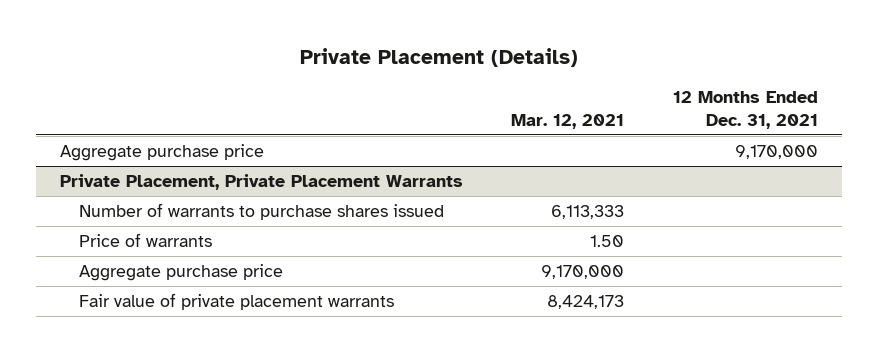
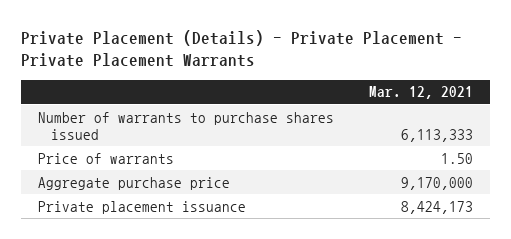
- Private Placement (Details)
+ Private Placement (Details) - Private Placement - Private Placement Warrants
- | Mar. 12, 2021 | 12 Months Ended Dec. 31, 2021
+ | Mar. 12, 2021
- Aggregate purchase price | | 9,170,000
- Private Placement, Private Placement Warrants
- Fair value of private placement warrants | 8,424,173 |
+ Private placement issuance | 8,424,173

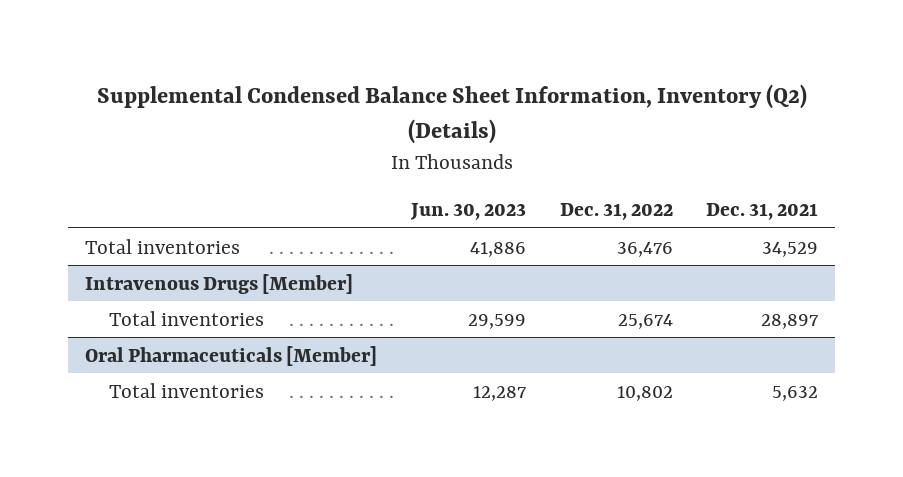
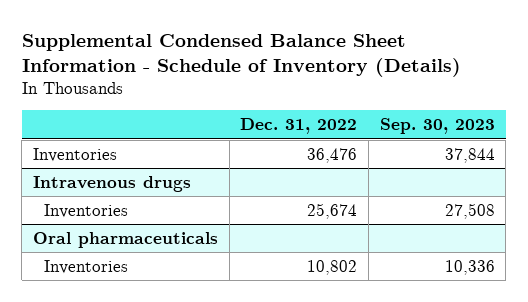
- Supplemental Condensed Balance Sheet Information, Inventory (Q2) (Details)
+ Supplemental Condensed Balance Sheet Information - Schedule of Inventory (Details)
- | Jun. 30, 2023 | Dec. 31, 2022 | Dec. 31, 2021
+ | Dec. 31, 2022 | Sep. 30, 2023
- Total inventories | 41,886 | 36,476 | 34,529
- Intravenous Drugs [Member]
- Total inventories | 29,599 | 25,674 | 28,897
- Oral Pharmaceuticals [Member]
- Total inventories | 12,287 | 10,802 | 5,632
+ Inventories | 36,476 | 37,844
+ Intravenous drugs
+ Inventories | 25,674 | 27,508
+ Oral pharmaceuticals
+ Inventories | 10,802 | 10,336

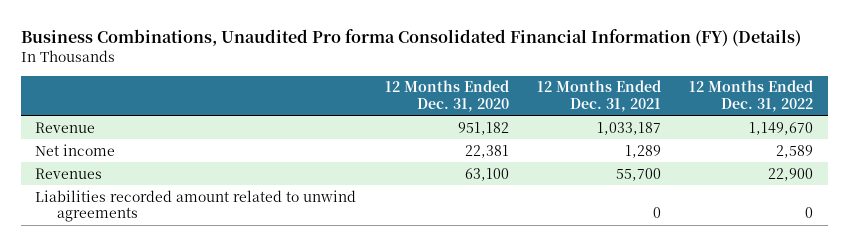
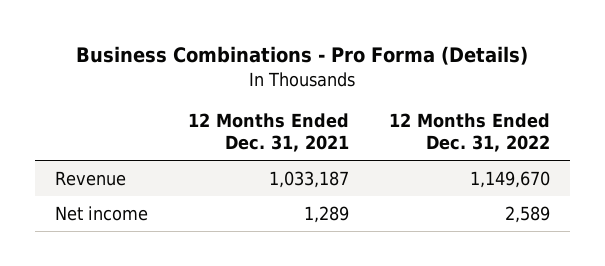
- Business Combinations, Unaudited Pro forma Consolidated Financial Information (FY) (Details)
+ Business Combinations - Pro Forma (Details)
- | 12 Months Ended Dec. 31, 2020 | 12 Months Ended Dec. 31, 2021 | 12 Months Ended Dec. 31, 2022
+ | 12 Months Ended Dec. 31, 2021 | 12 Months Ended Dec. 31, 2022
- Revenues | 63,100 | 55,700 | 22,900
- Liabilities recorded amount related to unwind agreements | | 0 | 0

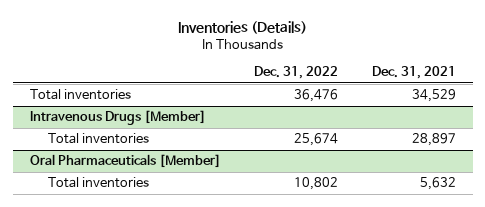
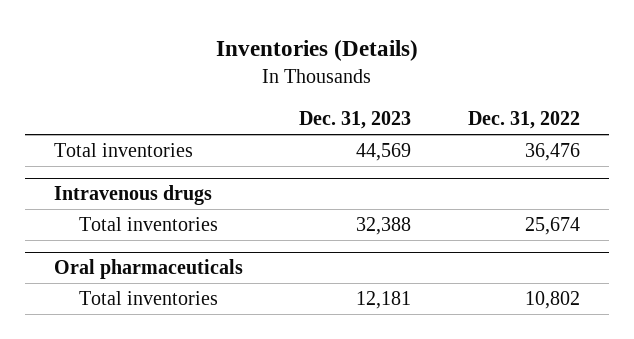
- | Dec. 31, 2022 | Dec. 31, 2021
+ | Dec. 31, 2023 | Dec. 31, 2022
- Intravenous Drugs [Member]
+ Intravenous drugs
- Oral Pharmaceuticals [Member]
+ Oral pharmaceuticals

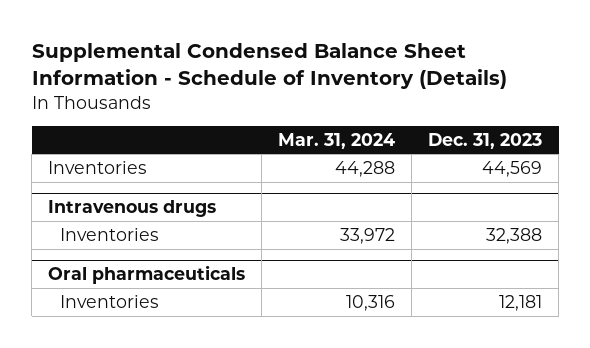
- Inventories (Details)
+ Supplemental Condensed Balance Sheet Information - Schedule of Inventory (Details)
- | Dec. 31, 2023 | Dec. 31, 2022
+ | Mar. 31, 2024 | Dec. 31, 2023
- Total inventories | 44,569 | 36,476
+ Inventories | 44,288 | 44,569
@ Intravenous drugs
- Total inventories | 32,388 | 25,674
+ Inventories | 33,972 | 32,388
@ Oral pharmaceuticals
- Total inventories | 12,181 | 10,802
+ Inventories | 10,316 | 12,181

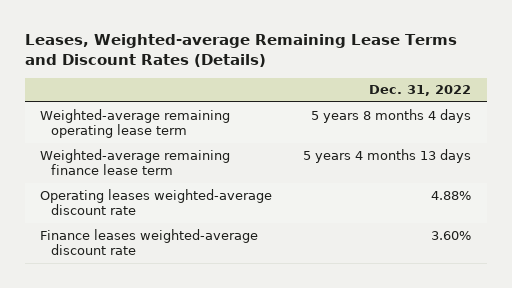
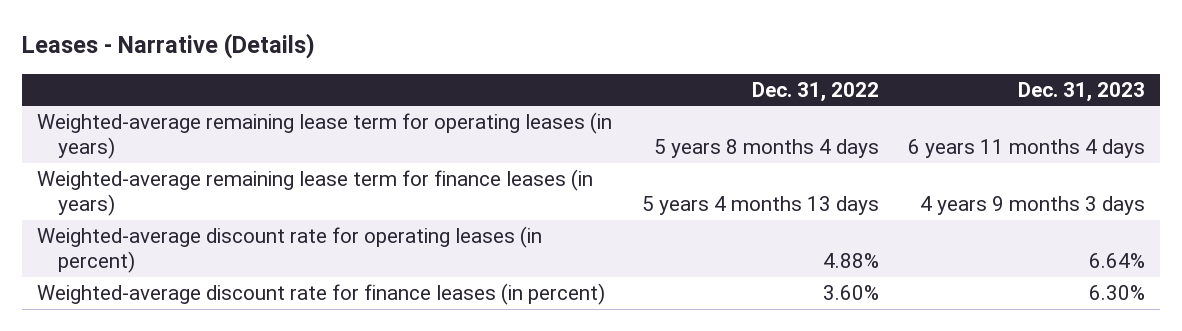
- Leases, Weighted-average Remaining Lease Terms and Discount Rates (Details)
+ Leases - Narrative (Details)
- | Dec. 31, 2022
+ | Dec. 31, 2022 | Dec. 31, 2023
- Weighted-average remaining operating lease term | 5 years 8 months 4 days
- Weighted-average remaining finance lease term | 5 years 4 months 13 days
- Operating leases weighted-average discount rate | 4.88%
- Finance leases weighted-average discount rate | 3.60%
+ Weighted-average remaining lease term for operating leases (in years) | 5 years 8 months 4 days | 6 years 11 months 4 days
+ Weighted-average remaining lease term for finance leases (in years) | 5 years 4 months 13 days | 4 years 9 months 3 days
+ Weighted-average discount rate for operating leases (in percent) | 4.88% | 6.64%
+ Weighted-average discount rate for finance leases (in percent) | 3.60% | 6.30%

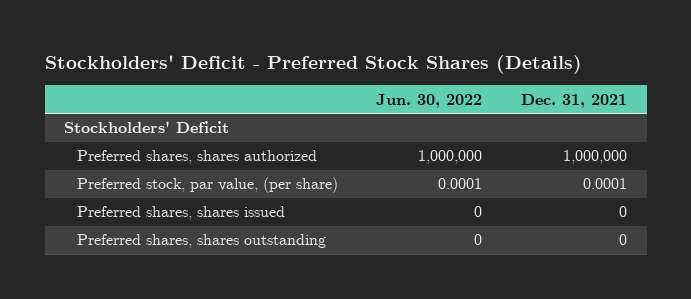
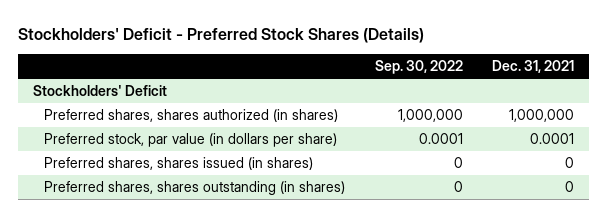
- | Jun. 30, 2022 | Dec. 31, 2021
+ | Sep. 30, 2022 | Dec. 31, 2021
- Preferred shares, shares authorized | 1,000,000 | 1,000,000
- Preferred stock, par value, (per share) | 0.0001 | 0.0001
- Preferred shares, shares issued | 0 | 0
- Preferred shares, shares outstanding | 0 | 0
+ Preferred shares, shares authorized (in shares) | 1,000,000 | 1,000,000
+ Preferred stock, par value (in dollars per share) | 0.0001 | 0.0001
+ Preferred shares, shares issued (in shares) | 0 | 0
+ Preferred shares, shares outstanding (in shares) | 0 | 0

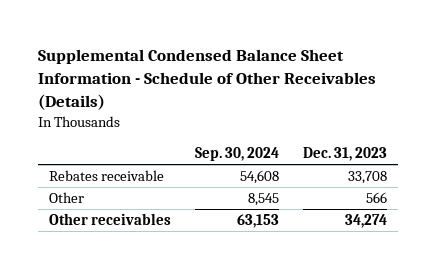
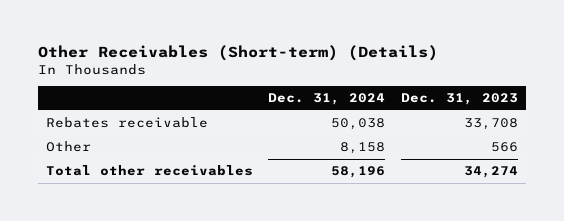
- Supplemental Condensed Balance Sheet Information - Schedule of Other Receivables (Details)
+ Other Receivables (Short-term) (Details)
- | Sep. 30, 2024 | Dec. 31, 2023
+ | Dec. 31, 2024 | Dec. 31, 2023
- Other receivables | 63,153 | 34,274
+ Total other receivables | 58,196 | 34,274

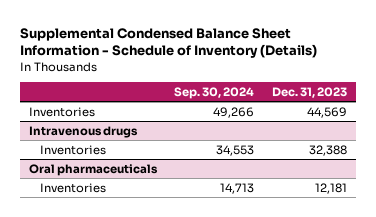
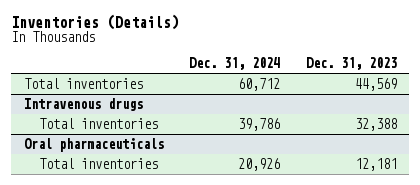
- Supplemental Condensed Balance Sheet Information - Schedule of Inventory (Details)
+ Inventories (Details)
- | Sep. 30, 2024 | Dec. 31, 2023
+ | Dec. 31, 2024 | Dec. 31, 2023
- Inventories | 49,266 | 44,569
+ Total inventories | 60,712 | 44,569
@ Intravenous drugs
- Inventories | 34,553 | 32,388
+ Total inventories | 39,786 | 32,388
@ Oral pharmaceuticals
- Inventories | 14,713 | 12,181
+ Total inventories | 20,926 | 12,181

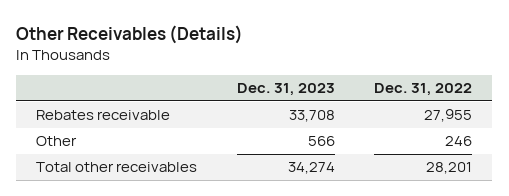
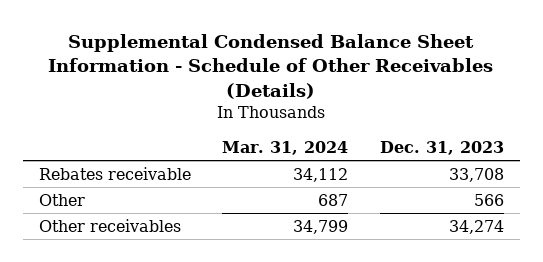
- Other Receivables (Details)
+ Supplemental Condensed Balance Sheet Information - Schedule of Other Receivables (Details)
- | Dec. 31, 2023 | Dec. 31, 2022
+ | Mar. 31, 2024 | Dec. 31, 2023
- Total other receivables | 34,274 | 28,201
+ Other receivables | 34,799 | 34,274

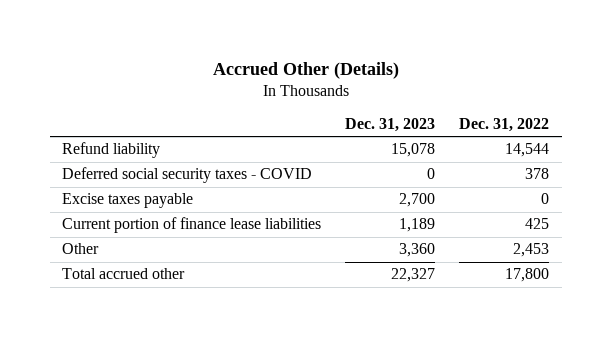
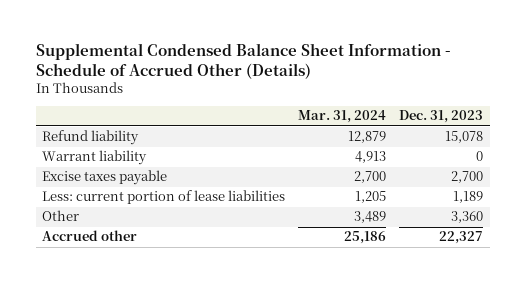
- Accrued Other (Details)
+ Supplemental Condensed Balance Sheet Information - Schedule of Accrued Other (Details)
- | Dec. 31, 2023 | Dec. 31, 2022
+ | Mar. 31, 2024 | Dec. 31, 2023
- Deferred social security taxes - COVID | 0 | 378
+ Warrant liability | 4,913 | 0
- Current portion of finance lease liabilities | 1,189 | 425
+ Less: current portion of lease liabilities | 1,205 | 1,189
- Total accrued other | 22,327 | 17,800
+ Accrued other | 25,186 | 22,327

